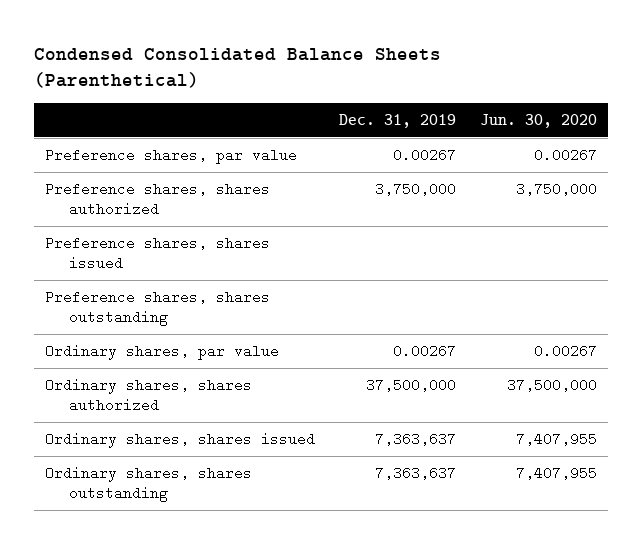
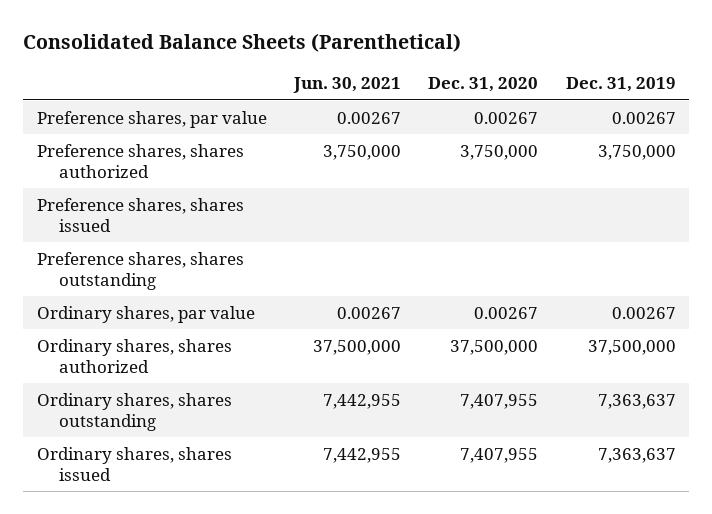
- Condensed Consolidated Balance Sheets (Parenthetical)
+ Consolidated Balance Sheets (Parenthetical)
- | Dec. 31, 2019 | Jun. 30, 2020
+ | Jun. 30, 2021 | Dec. 31, 2020 | Dec. 31, 2019
moved down: Ordinary shares, shares issued | 7,442,955 | 7,407,955 | 7,363,637

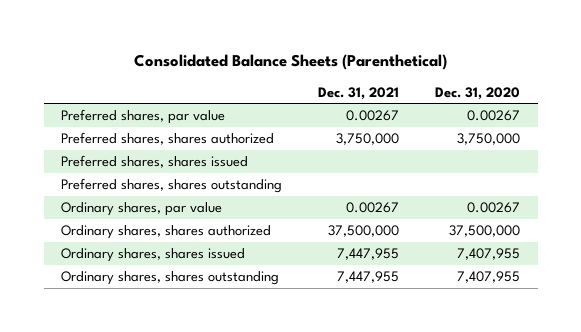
- | Jun. 30, 2021 | Dec. 31, 2020 | Dec. 31, 2019
+ | Dec. 31, 2021 | Dec. 31, 2020
- Preference shares, par value | 0.00267 | 0.00267 | 0.00267
- Preference shares, shares authorized | 3,750,000 | 3,750,000 | 3,750,000
- Preference shares, shares issued
- Preference shares, shares outstanding
+ Preferred shares, par value | 0.00267 | 0.00267
+ Preferred shares, shares authorized | 3,750,000 | 3,750,000
+ Preferred shares, shares issued
+ Preferred shares, shares outstanding
moved down: Ordinary shares, shares outstanding | 7,447,955 | 7,407,955

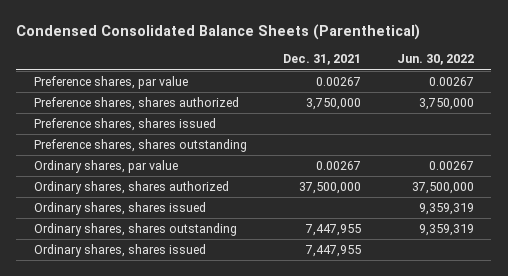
- Consolidated Balance Sheets (Parenthetical)
+ Condensed Consolidated Balance Sheets (Parenthetical)
- | Dec. 31, 2021 | Dec. 31, 2020
+ | Dec. 31, 2021 | Jun. 30, 2022
- Preferred shares, par value | 0.00267 | 0.00267
- Preferred shares, shares authorized | 3,750,000 | 3,750,000
- Preferred shares, shares issued
- Preferred shares, shares outstanding
+ Preference shares, par value | 0.00267 | 0.00267
+ Preference shares, shares authorized | 3,750,000 | 3,750,000
+ Preference shares, shares issued
+ Preference shares, shares outstanding
+ Ordinary shares, shares issued | | 9,359,319
moved down: Ordinary shares, shares issued | 7,447,955 |

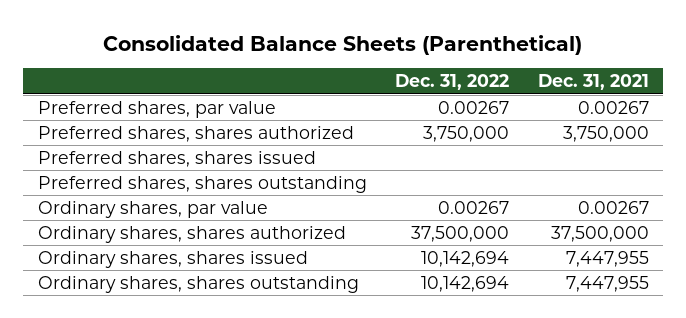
- Condensed Consolidated Balance Sheets (Parenthetical)
+ Consolidated Balance Sheets (Parenthetical)
- | Dec. 31, 2021 | Jun. 30, 2022
+ | Dec. 31, 2022 | Dec. 31, 2021
- Preference shares, par value | 0.00267 | 0.00267
- Preference shares, shares authorized | 3,750,000 | 3,750,000
- Preference shares, shares issued
- Preference shares, shares outstanding
+ Preferred shares, par value | 0.00267 | 0.00267
+ Preferred shares, shares authorized | 3,750,000 | 3,750,000
+ Preferred shares, shares issued
+ Preferred shares, shares outstanding
- Ordinary shares, shares issued | | 9,359,319
moved down: Ordinary shares, shares outstanding | 10,142,694 | 7,447,955

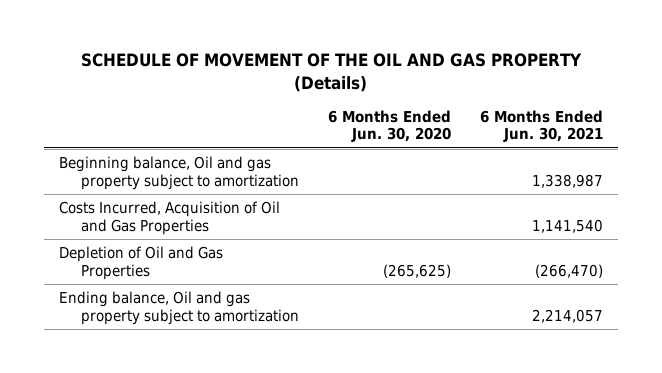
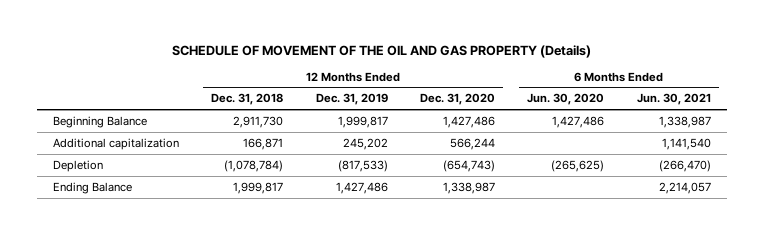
- | 6 Months Ended Jun. 30, 2020 | 6 Months Ended Jun. 30, 2021
+ | 12 Months Ended Dec. 31, 2018 | 12 Months Ended Dec. 31, 2019 | 12 Months Ended Dec. 31, 2020 | 6 Months Ended Jun. 30, 2020 | 6 Months Ended Jun. 30, 2021
- Beginning balance, Oil and gas property subject to amortization | | 1,338,987
- Costs Incurred, Acquisition of Oil and Gas Properties | | 1,141,540
- Depletion of Oil and Gas Properties | (265,625) | (266,470)
- Ending balance, Oil and gas property subject to amortization | | 2,214,057
+ Beginning Balance | 2,911,730 | 1,999,817 | 1,427,486 | 1,427,486 | 1,338,987
+ Additional capitalization | 166,871 | 245,202 | 566,244 | | 1,141,540
+ Depletion | (1,078,784) | (817,533) | (654,743) | (265,625) | (266,470)
+ Ending Balance | 1,999,817 | 1,427,486 | 1,338,987 | | 2,214,057

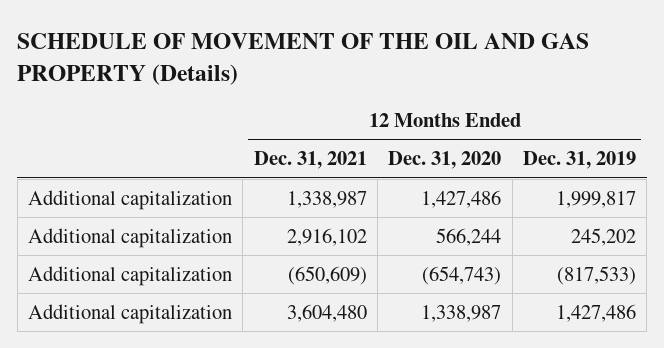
- | 12 Months Ended Dec. 31, 2018 | 12 Months Ended Dec. 31, 2019 | 12 Months Ended Dec. 31, 2020 | 6 Months Ended Jun. 30, 2020 | 6 Months Ended Jun. 30, 2021
+ | 12 Months Ended Dec. 31, 2021 | 12 Months Ended Dec. 31, 2020 | 12 Months Ended Dec. 31, 2019
- Beginning Balance | 2,911,730 | 1,999,817 | 1,427,486 | 1,427,486 | 1,338,987
+ Additional capitalization | 1,338,987 | 1,427,486 | 1,999,817
- Depletion | (1,078,784) | (817,533) | (654,743) | (265,625) | (266,470)
- Ending Balance | 1,999,817 | 1,427,486 | 1,338,987 | | 2,214,057
+ Additional capitalization | (650,609) | (654,743) | (817,533)
+ Additional capitalization | 3,604,480 | 1,338,987 | 1,427,486

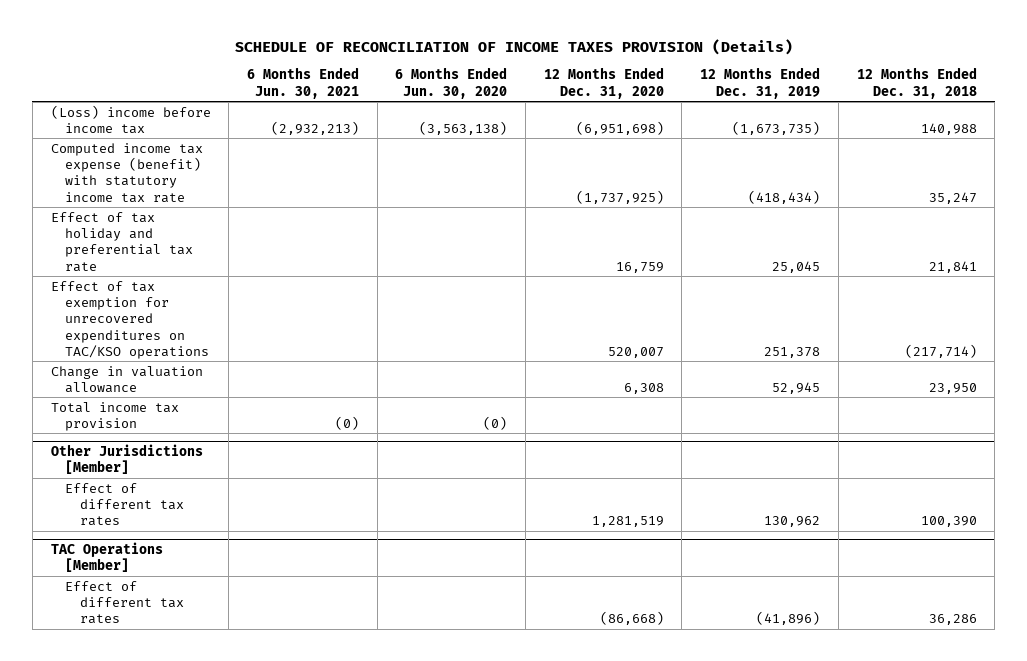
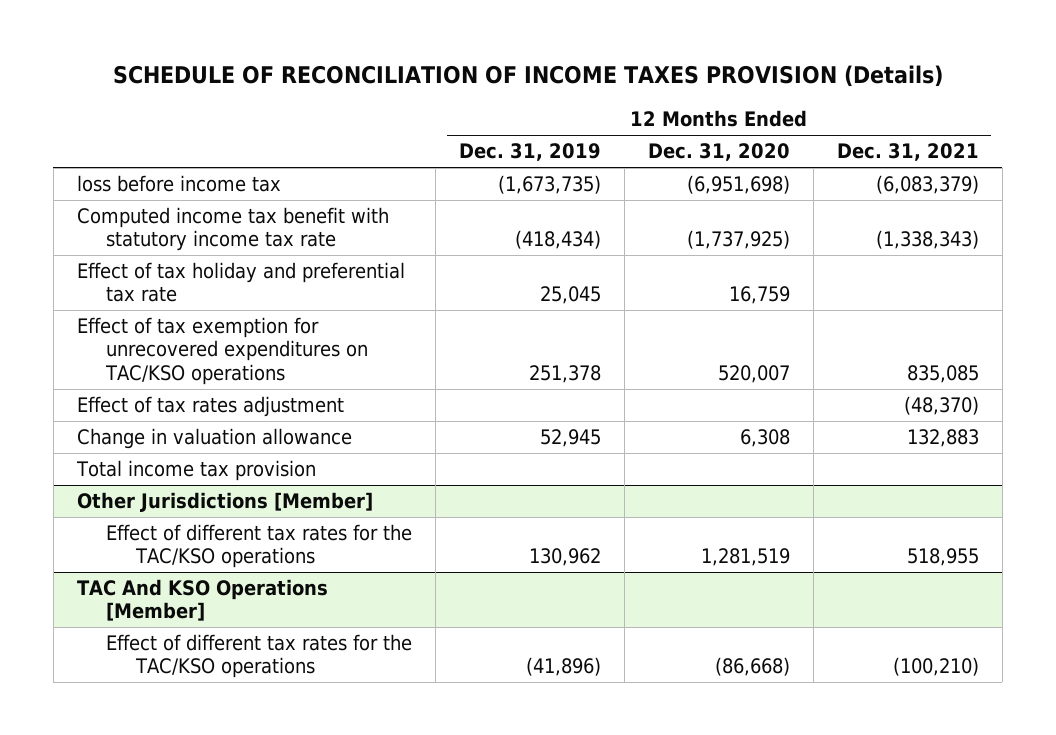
- | 6 Months Ended Jun. 30, 2021 | 6 Months Ended Jun. 30, 2020 | 12 Months Ended Dec. 31, 2020 | 12 Months Ended Dec. 31, 2019 | 12 Months Ended Dec. 31, 2018
+ | 12 Months Ended Dec. 31, 2019 | 12 Months Ended Dec. 31, 2020 | 12 Months Ended Dec. 31, 2021
- (Loss) income before income tax | (2,932,213) | (3,563,138) | (6,951,698) | (1,673,735) | 140,988
- Computed income tax expense (benefit) with statutory income tax rate | | | (1,737,925) | (418,434) | 35,247
+ loss before income tax | (1,673,735) | (6,951,698) | (6,083,379)
+ Computed income tax benefit with statutory income tax rate | (418,434) | (1,737,925) | (1,338,343)
+ Effect of tax rates adjustment | | | (48,370)
@ Other Jurisdictions [Member]
- Effect of different tax rates | | | 1,281,519 | 130,962 | 100,390
- TAC Operations [Member]
- Effect of different tax rates | | | (86,668) | (41,896) | 36,286
@ Other Jurisdictions [Member]
+ Effect of different tax rates for the TAC/KSO operations | 130,962 | 1,281,519 | 518,955
+ TAC And KSO Operations [Member]
+ Effect of different tax rates for the TAC/KSO operations | (41,896) | (86,668) | (100,210)

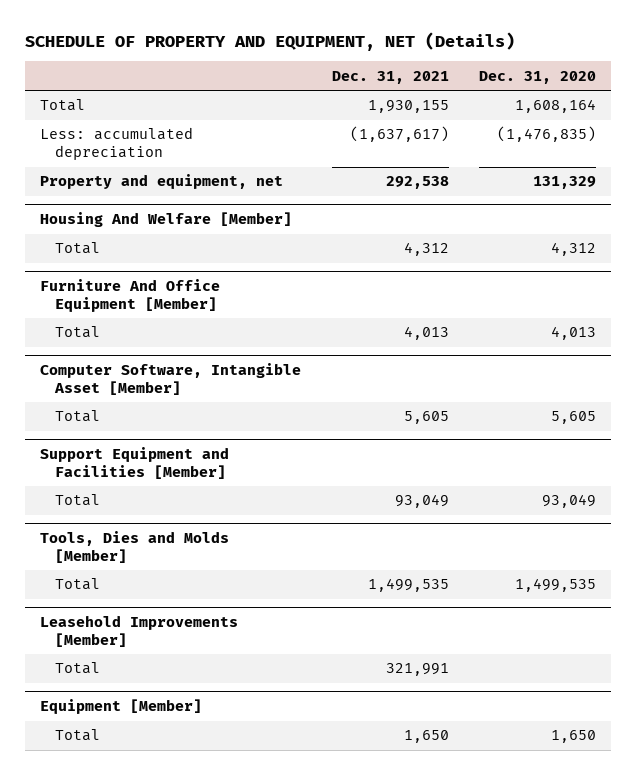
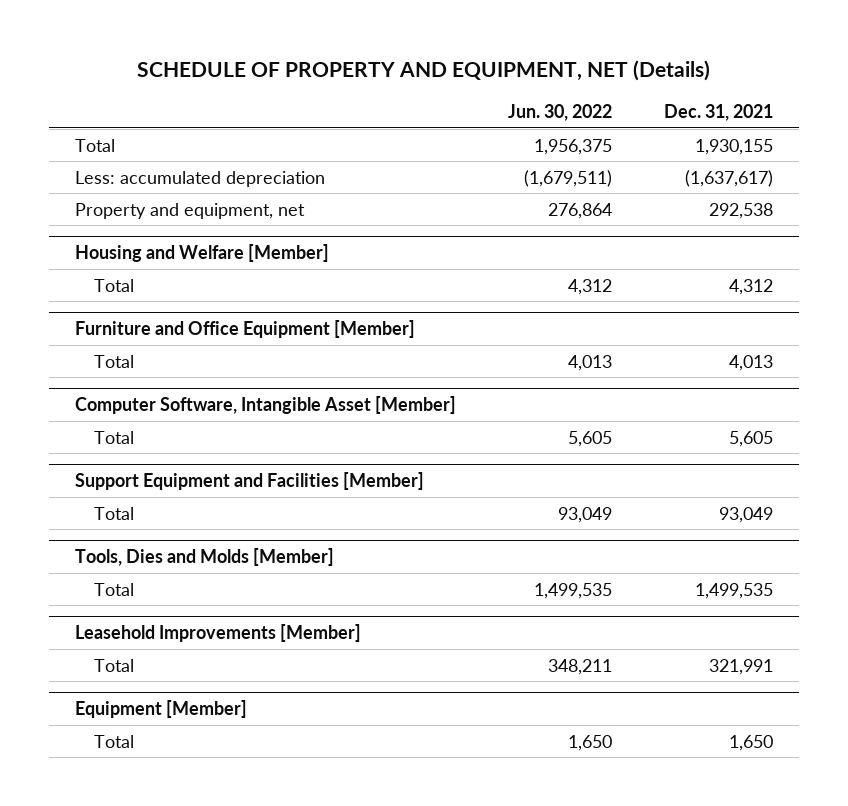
- | Dec. 31, 2021 | Dec. 31, 2020
+ | Jun. 30, 2022 | Dec. 31, 2021
- Housing And Welfare [Member]
+ Housing and Welfare [Member]
- Furniture And Office Equipment [Member]
+ Furniture and Office Equipment [Member]

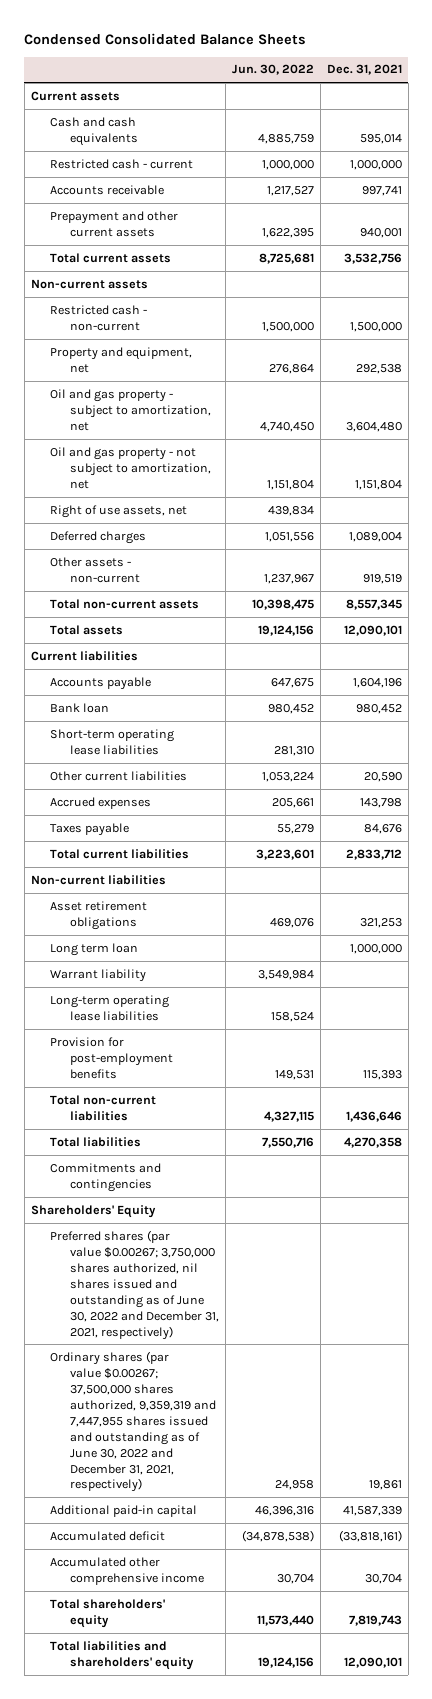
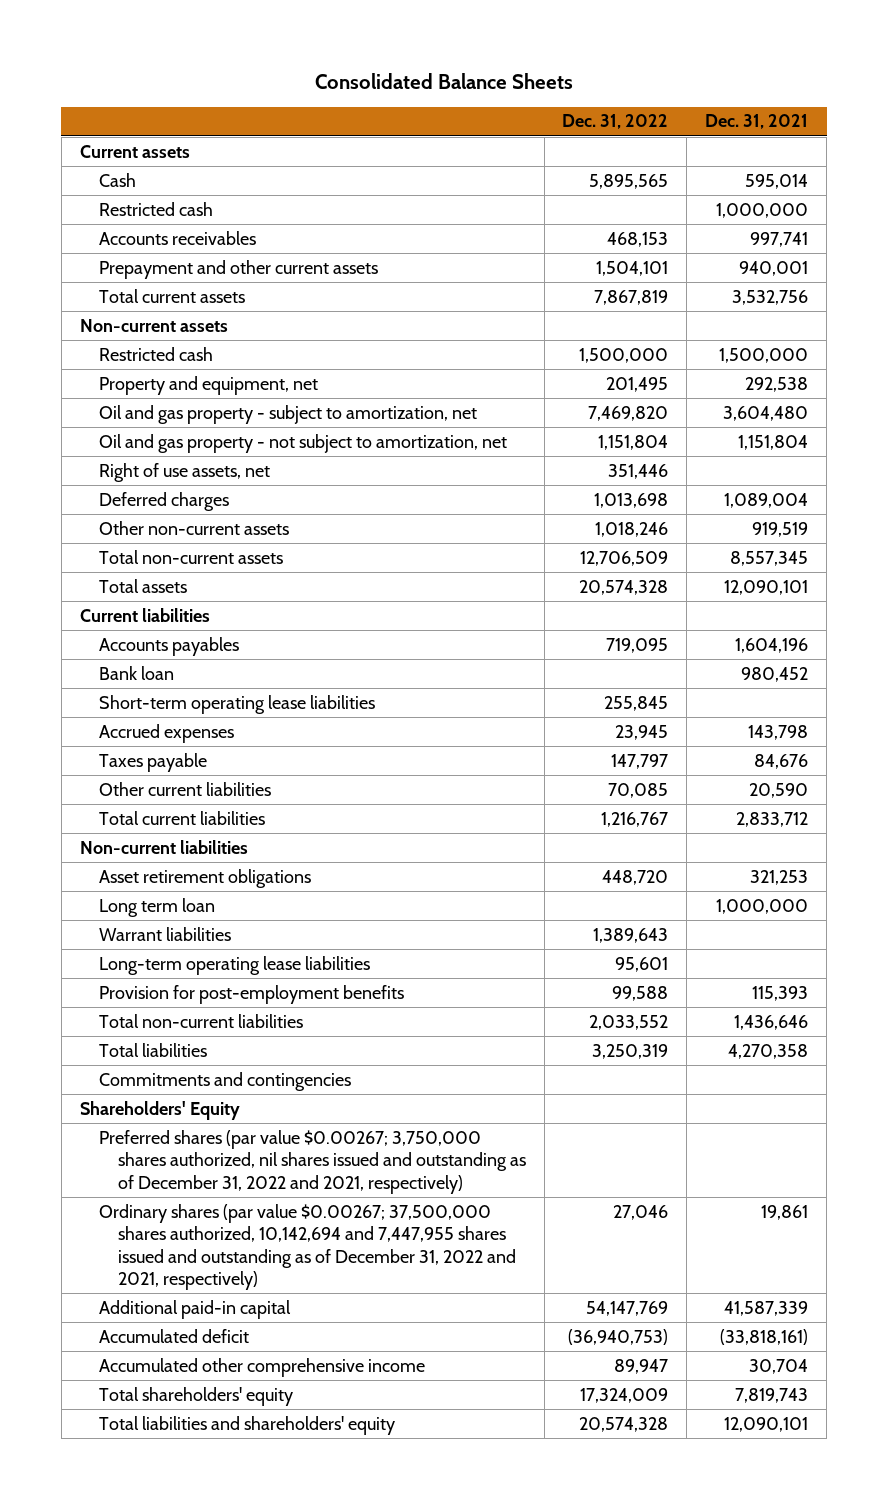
- Condensed Consolidated Balance Sheets
+ Consolidated Balance Sheets
- | Jun. 30, 2022 | Dec. 31, 2021
+ | Dec. 31, 2022 | Dec. 31, 2021
- Cash and cash equivalents | 4,885,759 | 595,014
- Restricted cash - current | 1,000,000 | 1,000,000
- Accounts receivable | 1,217,527 | 997,741
+ Cash | 5,895,565 | 595,014
+ Restricted cash | | 1,000,000
+ Accounts receivables | 468,153 | 997,741
- Restricted cash - non-current | 1,500,000 | 1,500,000
+ Restricted cash | 1,500,000 | 1,500,000
- Other assets - non-current | 1,237,967 | 919,519
+ Other non-current assets | 1,018,246 | 919,519
- Accounts payable | 647,675 | 1,604,196
+ Accounts payables | 719,095 | 1,604,196
moved down: Other current liabilities | 70,085 | 20,590
- Warrant liability | 3,549,984 |
+ Warrant liabilities | 1,389,643 |
- Preferred shares (par value $0.00267; 3,750,000 shares authorized, nil shares issued and outstanding as of June 30, 2022 and December 31, 2021, respectively)
- Ordinary shares (par value $0.00267; 37,500,000 shares authorized, 9,359,319 and 7,447,955 shares issued and outstanding as of June 30, 2022 and December 31, 2021, respectively) | 24,958 | 19,861
+ Preferred shares (par value $0.00267; 3,750,000 shares authorized, nil shares issued and outstanding as of December 31, 2022 and 2021, respectively)
+ Ordinary shares (par value $0.00267; 37,500,000 shares authorized, 10,142,694 and 7,447,955 shares issued and outstanding as of December 31, 2022 and 2021, respectively) | 27,046 | 19,861

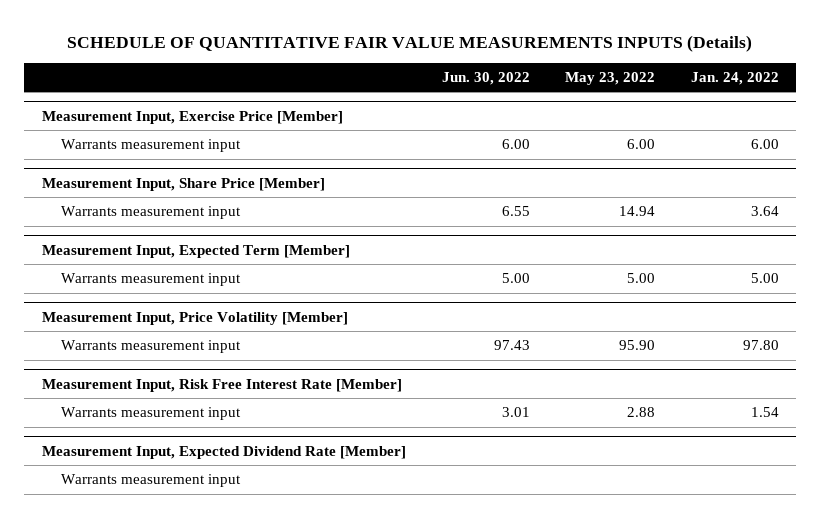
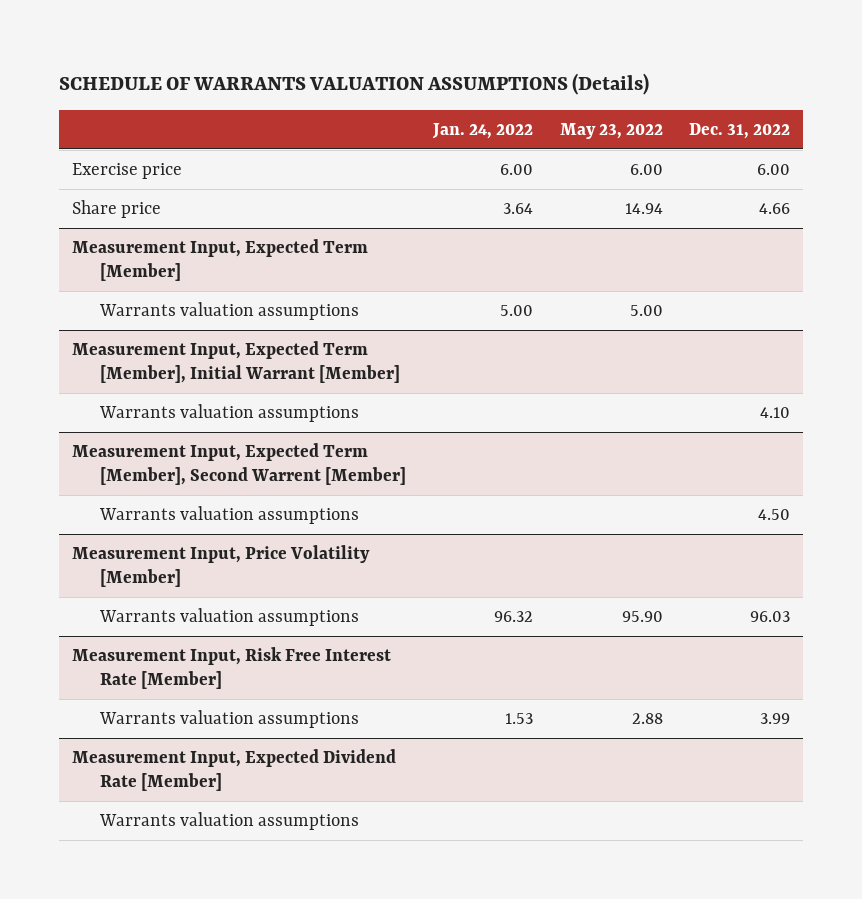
- SCHEDULE OF QUANTITATIVE FAIR VALUE MEASUREMENTS INPUTS (Details)
+ SCHEDULE OF WARRANTS VALUATION ASSUMPTIONS (Details)
- | Jun. 30, 2022 | May 23, 2022 | Jan. 24, 2022
+ | Jan. 24, 2022 | May 23, 2022 | Dec. 31, 2022
- Measurement Input, Exercise Price [Member]
- Warrants measurement input | 6.00 | 6.00 | 6.00
- Measurement Input, Share Price [Member]
- Warrants measurement input | 6.55 | 14.94 | 3.64
+ Exercise price | 6.00 | 6.00 | 6.00
+ Share price | 3.64 | 14.94 | 4.66
@ Measurement Input, Expected Term [Member]
- Warrants measurement input | 5.00 | 5.00 | 5.00
+ Warrants valuation assumptions | 5.00 | 5.00 |
+ Measurement Input, Expected Term [Member], Initial Warrant [Member]
+ Warrants valuation assumptions | | | 4.10
+ Measurement Input, Expected Term [Member], Second Warrent [Member]
+ Warrants valuation assumptions | | | 4.50
@ Measurement Input, Price Volatility [Member]
- Warrants measurement input | 97.43 | 95.90 | 97.80
+ Warrants valuation assumptions | 96.32 | 95.90 | 96.03
@ Measurement Input, Risk Free Interest Rate [Member]
- Warrants measurement input | 3.01 | 2.88 | 1.54
+ Warrants valuation assumptions | 1.53 | 2.88 | 3.99
@ Measurement Input, Expected Dividend Rate [Member]
- Warrants measurement input
+ Warrants valuation assumptions

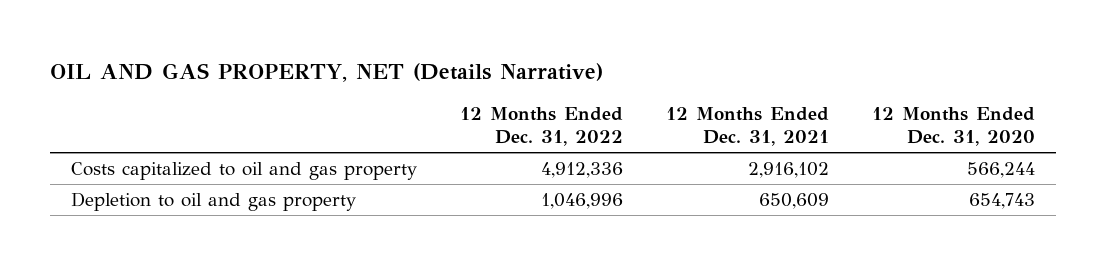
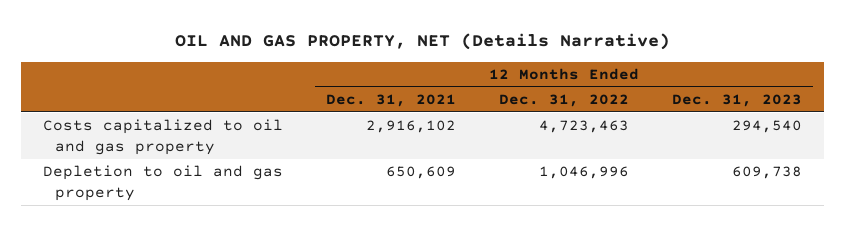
- | 12 Months Ended Dec. 31, 2022 | 12 Months Ended Dec. 31, 2021 | 12 Months Ended Dec. 31, 2020
+ | 12 Months Ended Dec. 31, 2021 | 12 Months Ended Dec. 31, 2022 | 12 Months Ended Dec. 31, 2023
- Costs capitalized to oil and gas property | 4,912,336 | 2,916,102 | 566,244
+ Costs capitalized to oil and gas property | 2,916,102 | 4,723,463 | 294,540

